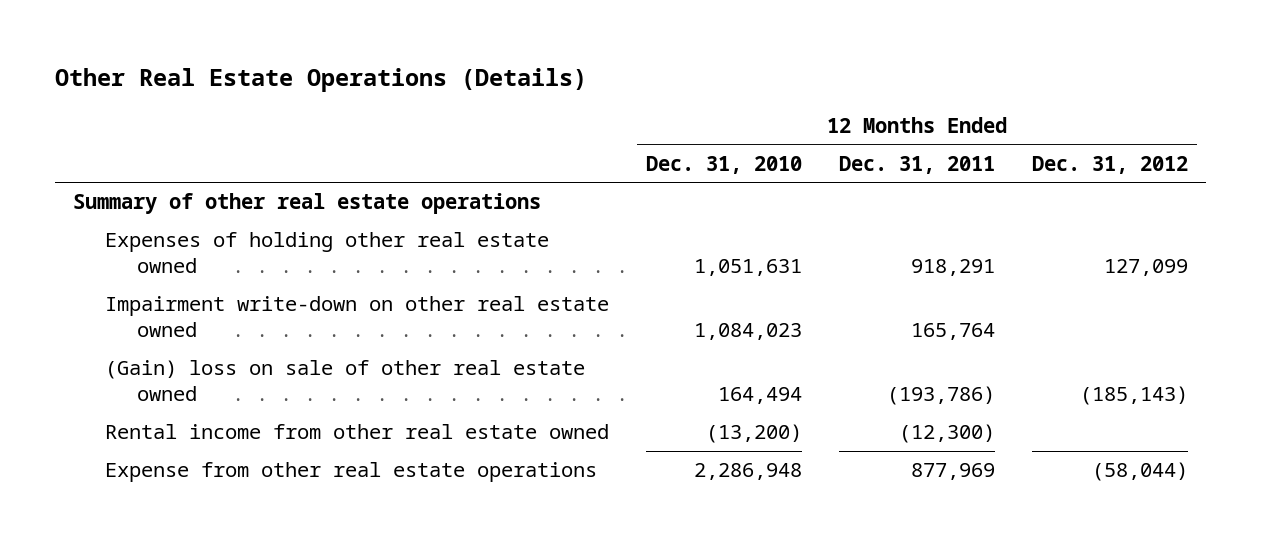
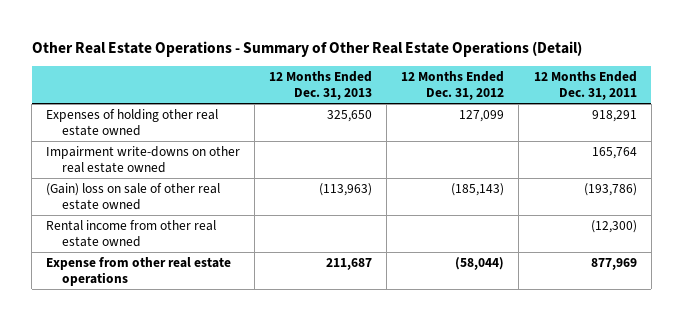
- Other Real Estate Operations (Details)
+ Other Real Estate Operations - Summary of Other Real Estate Operations (Detail)
- | 12 Months Ended Dec. 31, 2010 | 12 Months Ended Dec. 31, 2011 | 12 Months Ended Dec. 31, 2012
+ | 12 Months Ended Dec. 31, 2013 | 12 Months Ended Dec. 31, 2012 | 12 Months Ended Dec. 31, 2011
- Summary of other real estate operations
- Impairment write-down on other real estate owned | 1,084,023 | 165,764 |
+ Impairment write-downs on other real estate owned | | | 165,764

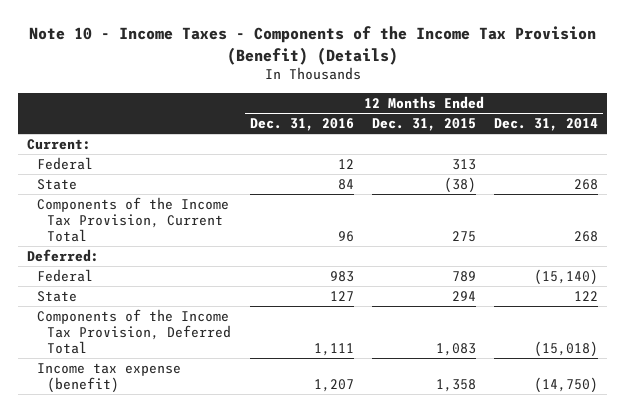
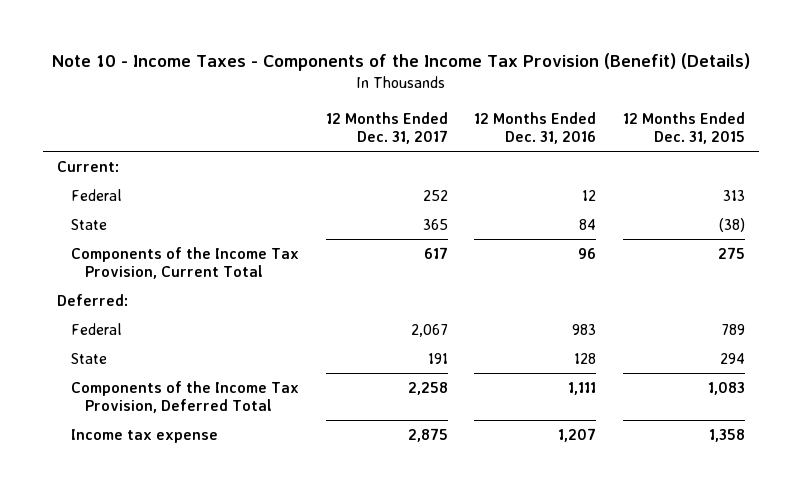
- | 12 Months Ended Dec. 31, 2016 | 12 Months Ended Dec. 31, 2015 | 12 Months Ended Dec. 31, 2014
+ | 12 Months Ended Dec. 31, 2017 | 12 Months Ended Dec. 31, 2016 | 12 Months Ended Dec. 31, 2015
- State | 127 | 294 | 122
+ State | 191 | 128 | 294
- Income tax expense (benefit) | 1,207 | 1,358 | (14,750)
+ Income tax expense | 2,875 | 1,207 | 1,358

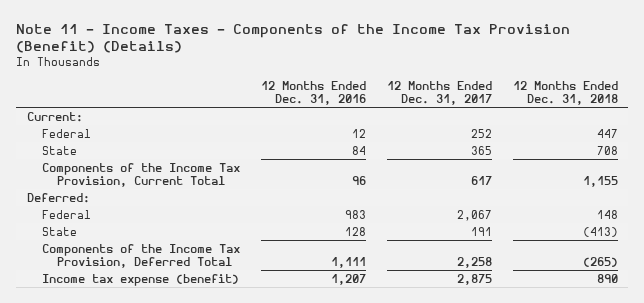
- Note 10 - Income Taxes - Components of the Income Tax Provision (Benefit) (Details)
+ Note 11 - Income Taxes - Components of the Income Tax Provision (Benefit) (Details)
- | 12 Months Ended Dec. 31, 2017 | 12 Months Ended Dec. 31, 2016 | 12 Months Ended Dec. 31, 2015
+ | 12 Months Ended Dec. 31, 2016 | 12 Months Ended Dec. 31, 2017 | 12 Months Ended Dec. 31, 2018
- Income tax expense | 2,875 | 1,207 | 1,358
+ Income tax expense (benefit) | 1,207 | 2,875 | 890

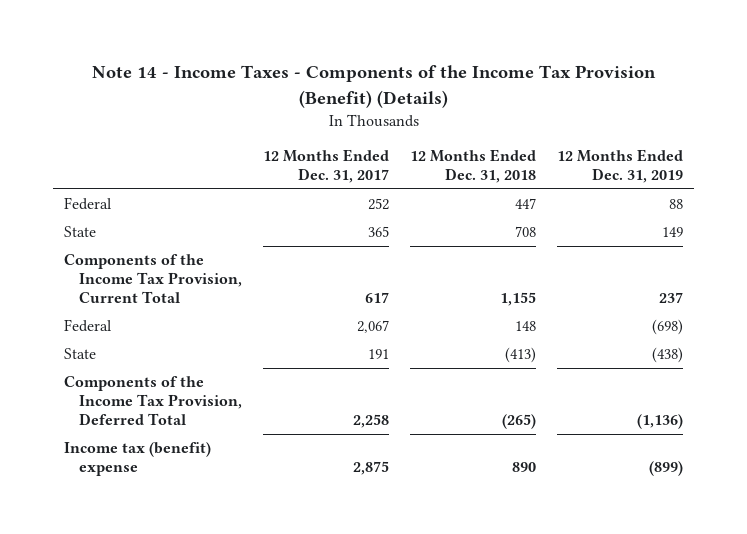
- Note 11 - Income Taxes - Components of the Income Tax Provision (Benefit) (Details)
+ Note 14 - Income Taxes - Components of the Income Tax Provision (Benefit) (Details)
- | 12 Months Ended Dec. 31, 2016 | 12 Months Ended Dec. 31, 2017 | 12 Months Ended Dec. 31, 2018
+ | 12 Months Ended Dec. 31, 2017 | 12 Months Ended Dec. 31, 2018 | 12 Months Ended Dec. 31, 2019
- Current:
- Deferred:
- Income tax expense (benefit) | 1,207 | 2,875 | 890
+ Income tax (benefit) expense | 2,875 | 890 | (899)

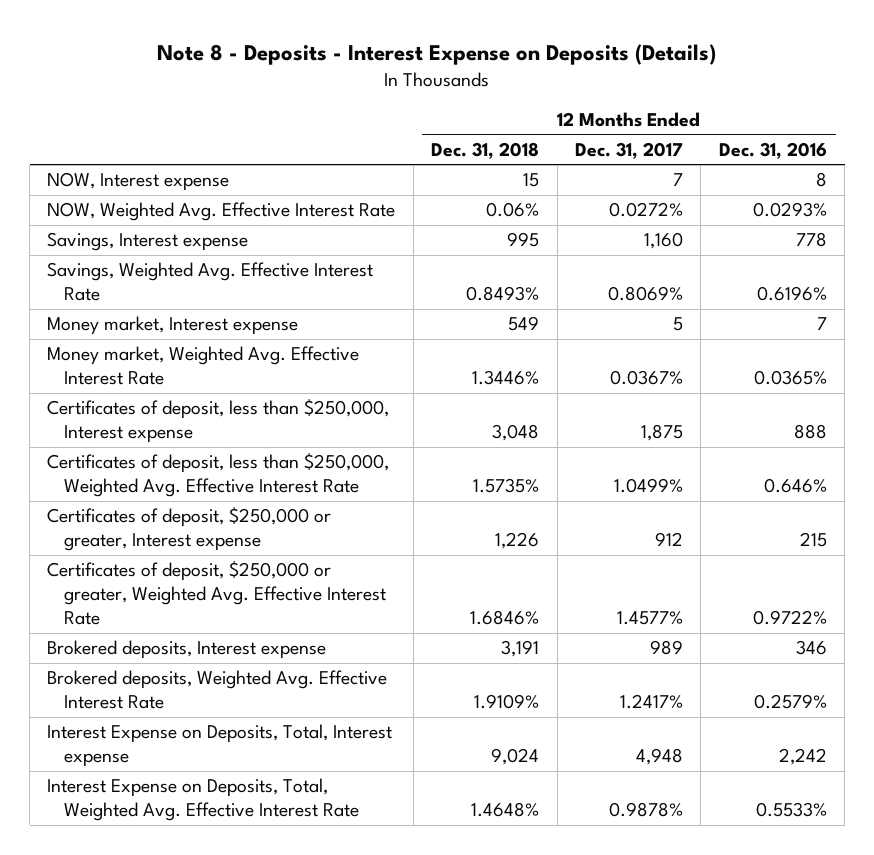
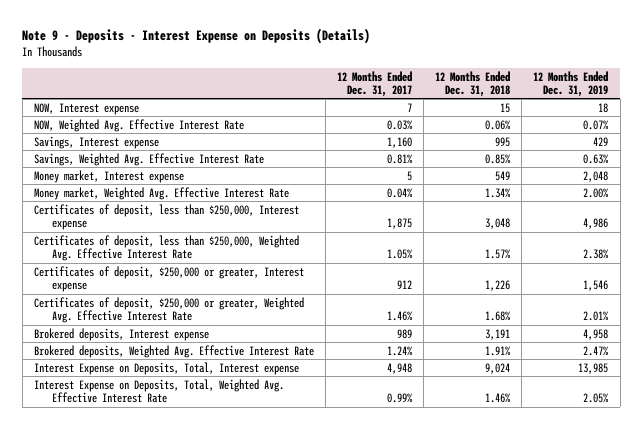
- Note 8 - Deposits - Interest Expense on Deposits (Details)
+ Note 9 - Deposits - Interest Expense on Deposits (Details)
- | 12 Months Ended Dec. 31, 2018 | 12 Months Ended Dec. 31, 2017 | 12 Months Ended Dec. 31, 2016
+ | 12 Months Ended Dec. 31, 2017 | 12 Months Ended Dec. 31, 2018 | 12 Months Ended Dec. 31, 2019
- NOW, Weighted Avg. Effective Interest Rate | 0.06% | 0.0272% | 0.0293%
+ NOW, Weighted Avg. Effective Interest Rate | 0.03% | 0.06% | 0.07%
- Savings, Weighted Avg. Effective Interest Rate | 0.8493% | 0.8069% | 0.6196%
+ Savings, Weighted Avg. Effective Interest Rate | 0.81% | 0.85% | 0.63%
- Money market, Weighted Avg. Effective Interest Rate | 1.3446% | 0.0367% | 0.0365%
+ Money market, Weighted Avg. Effective Interest Rate | 0.04% | 1.34% | 2.00%
- Certificates of deposit, less than $250,000, Weighted Avg. Effective Interest Rate | 1.5735% | 1.0499% | 0.646%
+ Certificates of deposit, less than $250,000, Weighted Avg. Effective Interest Rate | 1.05% | 1.57% | 2.38%
- Certificates of deposit, $250,000 or greater, Weighted Avg. Effective Interest Rate | 1.6846% | 1.4577% | 0.9722%
+ Certificates of deposit, $250,000 or greater, Weighted Avg. Effective Interest Rate | 1.46% | 1.68% | 2.01%
- Brokered deposits, Weighted Avg. Effective Interest Rate | 1.9109% | 1.2417% | 0.2579%
+ Brokered deposits, Weighted Avg. Effective Interest Rate | 1.24% | 1.91% | 2.47%
- Interest Expense on Deposits, Total, Weighted Avg. Effective Interest Rate | 1.4648% | 0.9878% | 0.5533%
+ Interest Expense on Deposits, Total, Weighted Avg. Effective Interest Rate | 0.99% | 1.46% | 2.05%

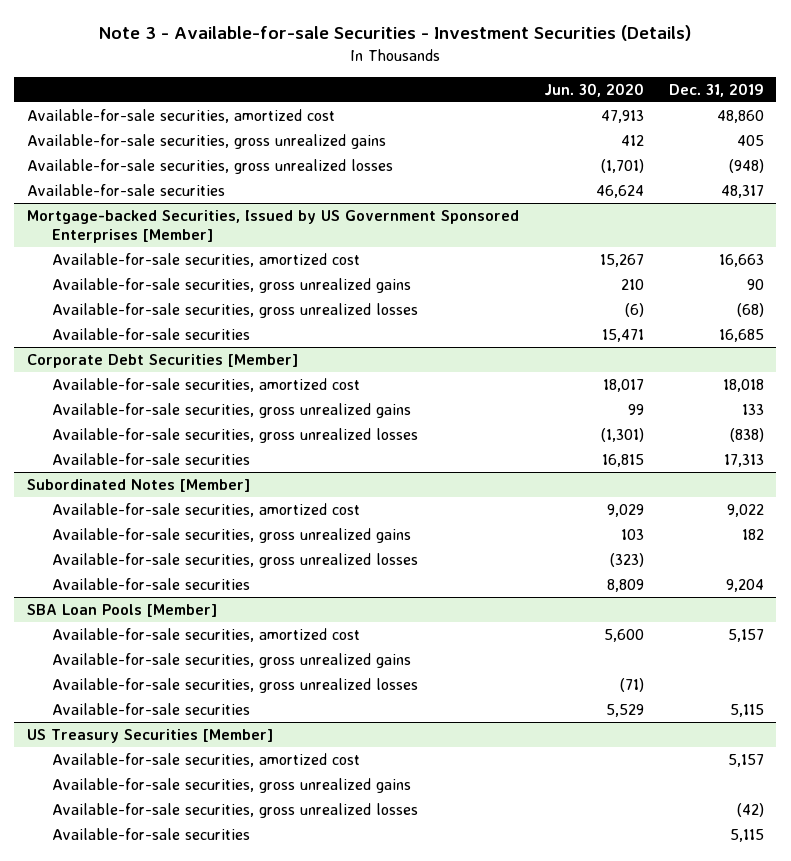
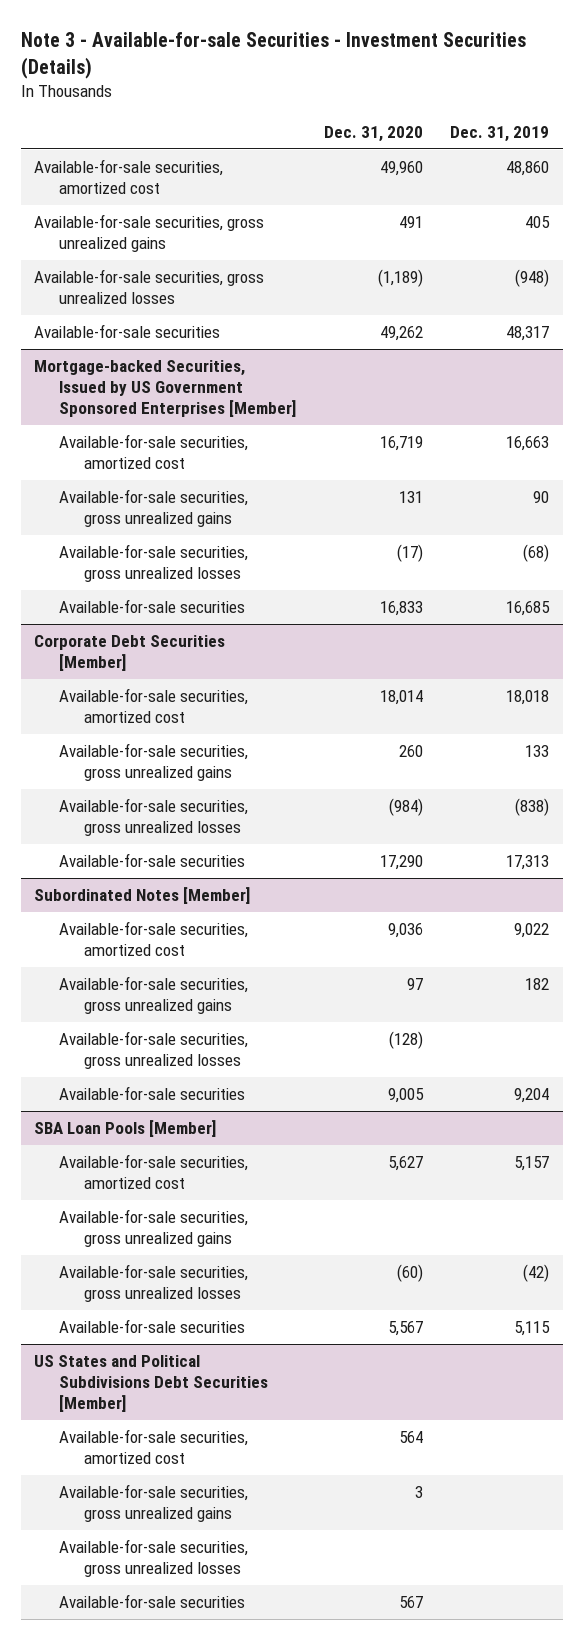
- | Jun. 30, 2020 | Dec. 31, 2019
+ | Dec. 31, 2020 | Dec. 31, 2019
@ SBA Loan Pools [Member]
- Available-for-sale securities, gross unrealized losses | (71) |
- Available-for-sale securities | 5,529 | 5,115
- US Treasury Securities [Member]
- Available-for-sale securities, amortized cost | | 5,157
- Available-for-sale securities, gross unrealized gains
+ US States and Political Subdivisions Debt Securities [Member]
+ Available-for-sale securities, amortized cost | 564 |
+ Available-for-sale securities, gross unrealized gains | 3 |
+ Available-for-sale securities, gross unrealized losses
+ Available-for-sale securities | 567 |

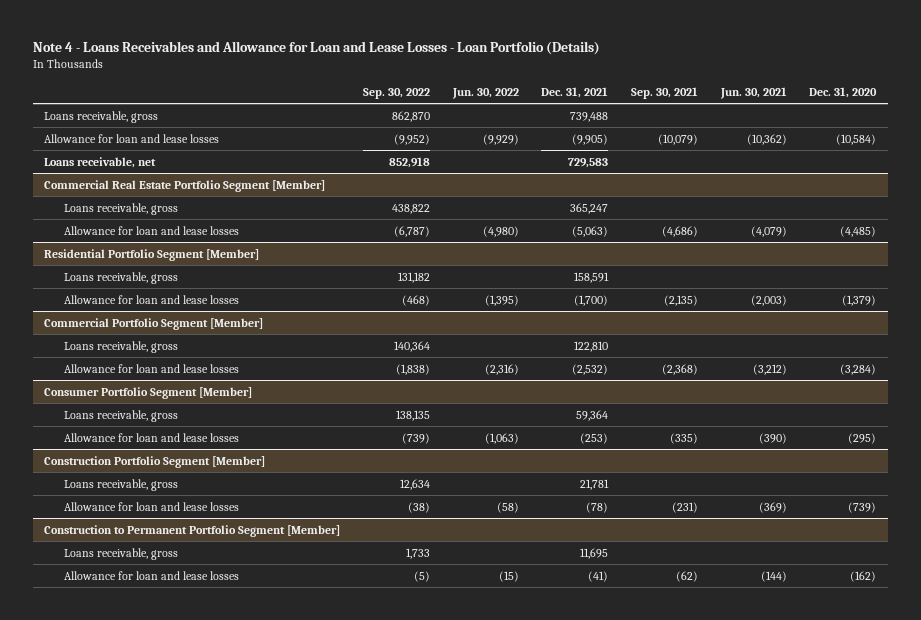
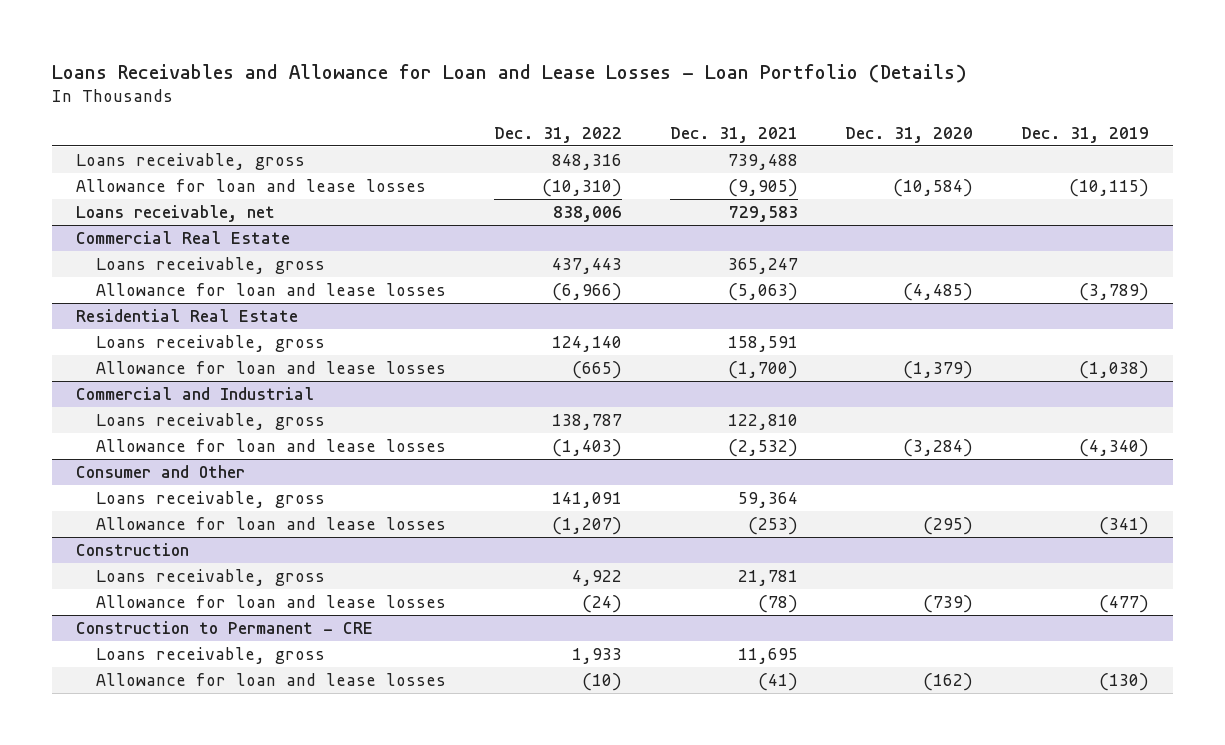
- Note 4 - Loans Receivables and Allowance for Loan and Lease Losses - Loan Portfolio (Details)
+ Loans Receivables and Allowance for Loan and Lease Losses - Loan Portfolio (Details)
- | Sep. 30, 2022 | Jun. 30, 2022 | Dec. 31, 2021 | Sep. 30, 2021 | Jun. 30, 2021 | Dec. 31, 2020
+ | Dec. 31, 2022 | Dec. 31, 2021 | Dec. 31, 2020 | Dec. 31, 2019
- Commercial Real Estate Portfolio Segment [Member]
+ Commercial Real Estate
- Residential Portfolio Segment [Member]
+ Residential Real Estate
- Commercial Portfolio Segment [Member]
+ Commercial and Industrial
- Consumer Portfolio Segment [Member]
+ Consumer and Other
- Construction Portfolio Segment [Member]
+ Construction
- Construction to Permanent Portfolio Segment [Member]
+ Construction to Permanent - CRE

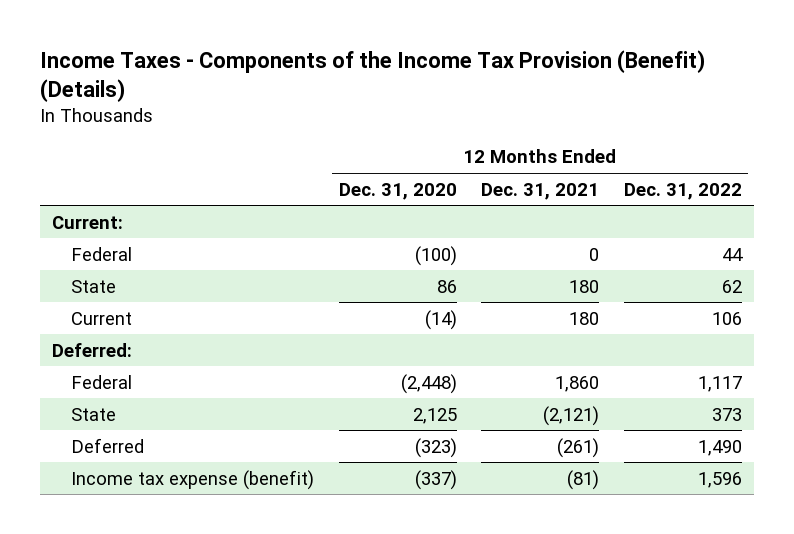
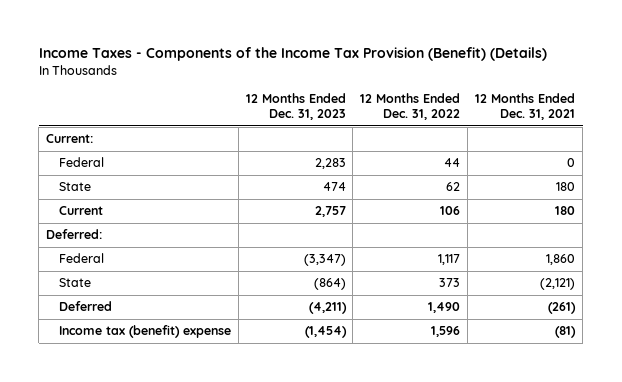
- | 12 Months Ended Dec. 31, 2020 | 12 Months Ended Dec. 31, 2021 | 12 Months Ended Dec. 31, 2022
+ | 12 Months Ended Dec. 31, 2023 | 12 Months Ended Dec. 31, 2022 | 12 Months Ended Dec. 31, 2021
- Income tax expense (benefit) | (337) | (81) | 1,596
+ Income tax (benefit) expense | (1,454) | 1,596 | (81)

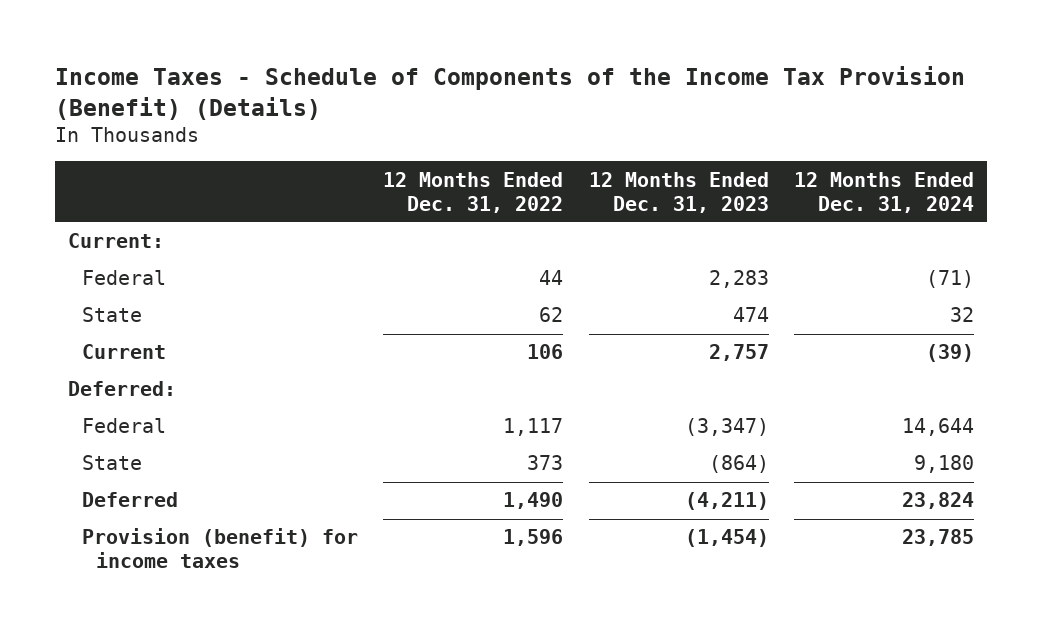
- Income Taxes - Components of the Income Tax Provision (Benefit) (Details)
+ Income Taxes - Schedule of Components of the Income Tax Provision (Benefit) (Details)
- | 12 Months Ended Dec. 31, 2023 | 12 Months Ended Dec. 31, 2022 | 12 Months Ended Dec. 31, 2021
+ | 12 Months Ended Dec. 31, 2022 | 12 Months Ended Dec. 31, 2023 | 12 Months Ended Dec. 31, 2024
- Income tax (benefit) expense | (1,454) | 1,596 | (81)
+ Provision (benefit) for income taxes | 1,596 | (1,454) | 23,785

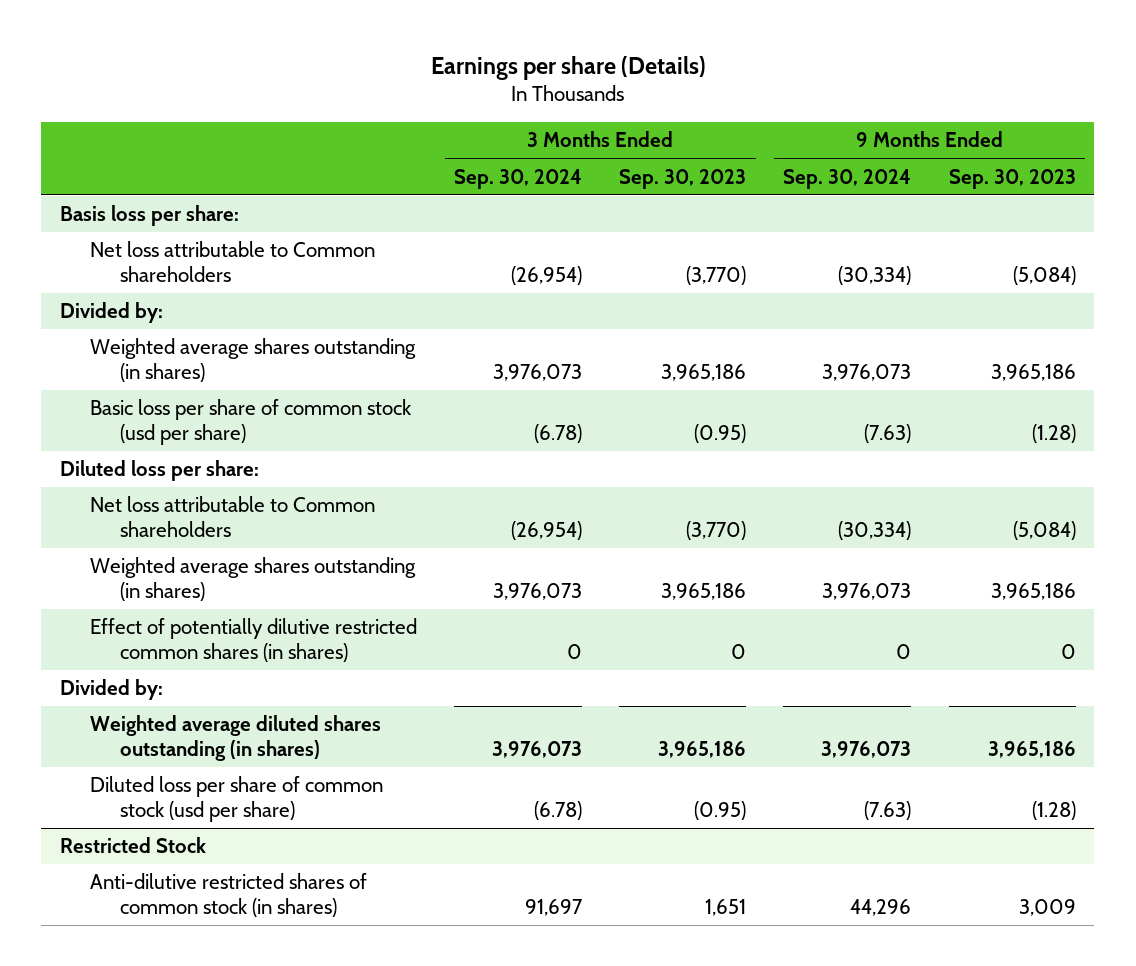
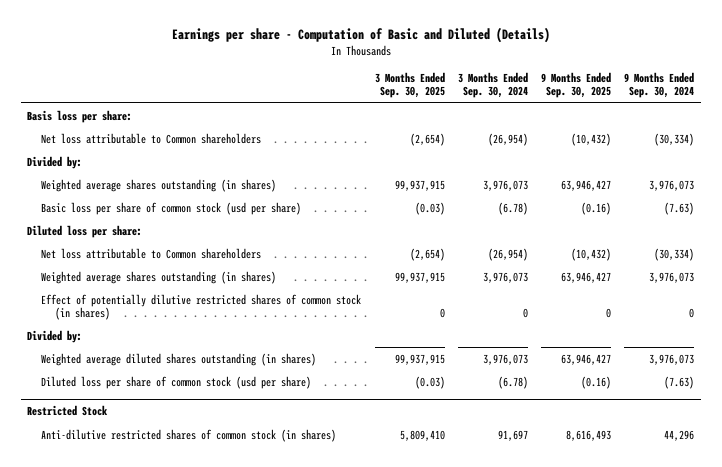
- Earnings per share (Details)
+ Earnings per share - Computation of Basic and Diluted (Details)
- | 3 Months Ended Sep. 30, 2024 | 3 Months Ended Sep. 30, 2023 | 9 Months Ended Sep. 30, 2024 | 9 Months Ended Sep. 30, 2023
+ | 3 Months Ended Sep. 30, 2025 | 3 Months Ended Sep. 30, 2024 | 9 Months Ended Sep. 30, 2025 | 9 Months Ended Sep. 30, 2024
- Effect of potentially dilutive restricted common shares (in shares) | 0 | 0 | 0 | 0
+ Effect of potentially dilutive restricted shares of common stock (in shares) | 0 | 0 | 0 | 0

